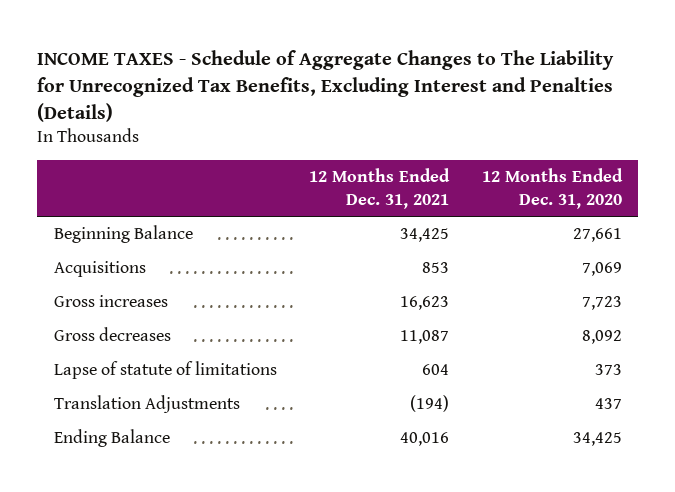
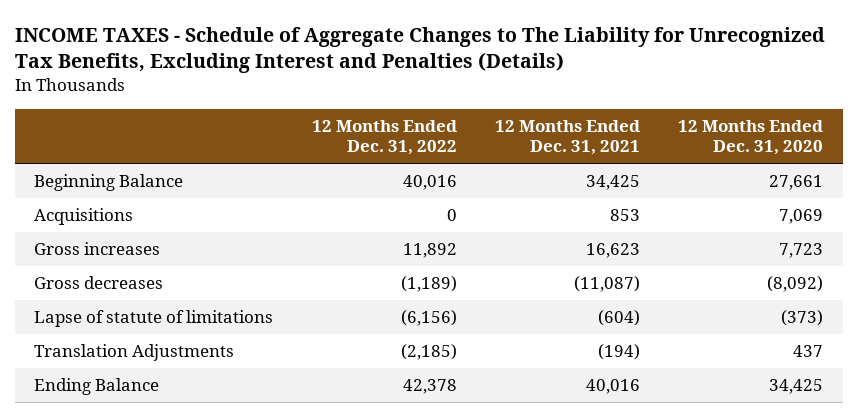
- | 12 Months Ended Dec. 31, 2021 | 12 Months Ended Dec. 31, 2020
+ | 12 Months Ended Dec. 31, 2022 | 12 Months Ended Dec. 31, 2021 | 12 Months Ended Dec. 31, 2020
- Gross decreases | 11,087 | 8,092
- Lapse of statute of limitations | 604 | 373
+ Gross decreases | (1,189) | (11,087) | (8,092)
+ Lapse of statute of limitations | (6,156) | (604) | (373)

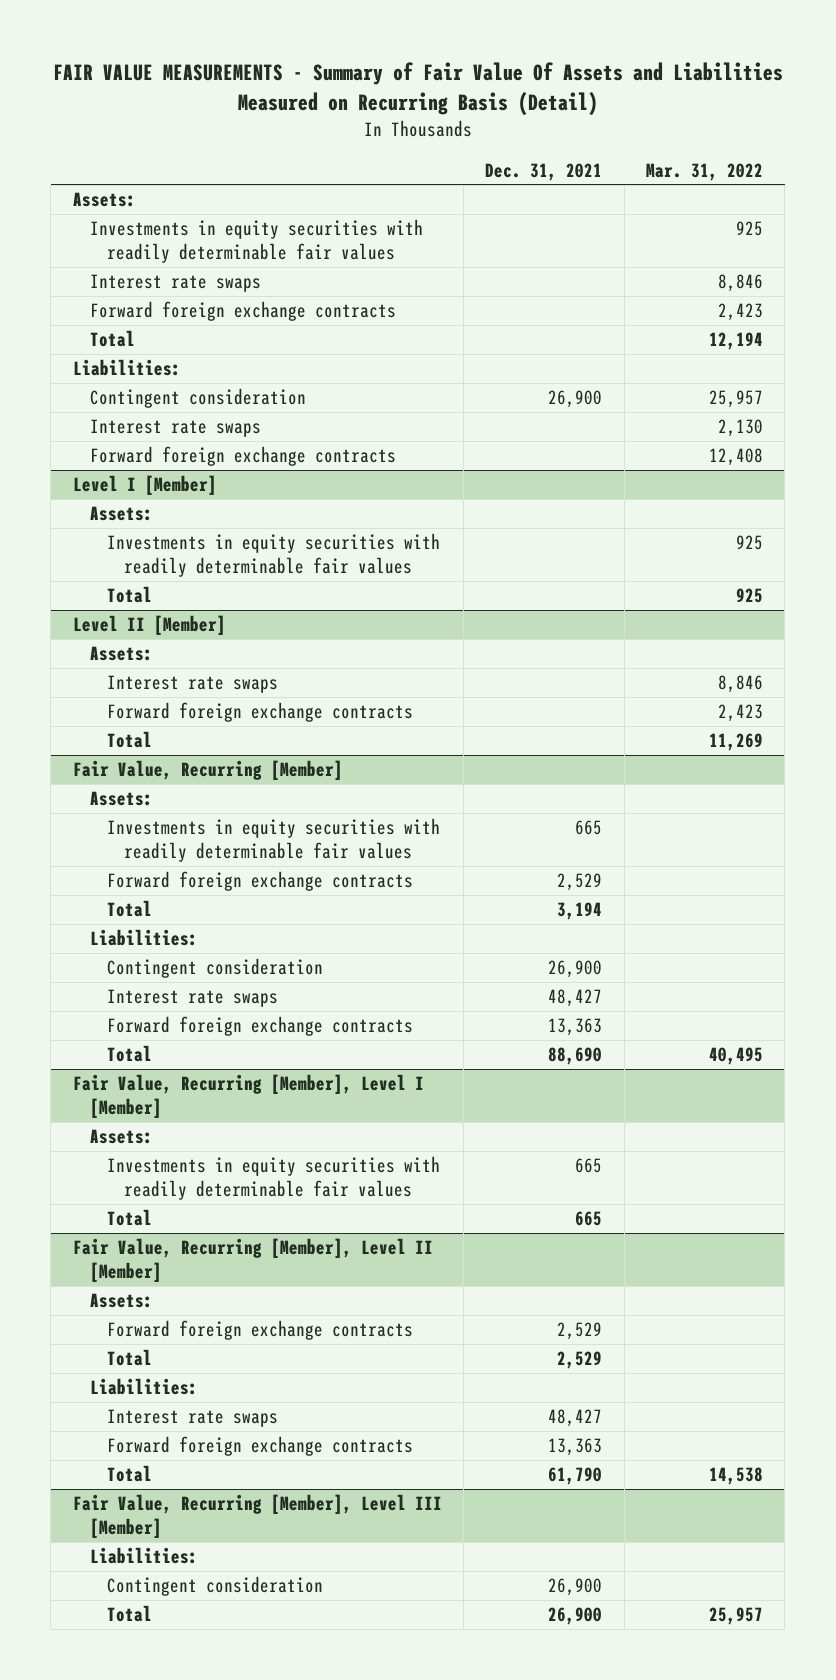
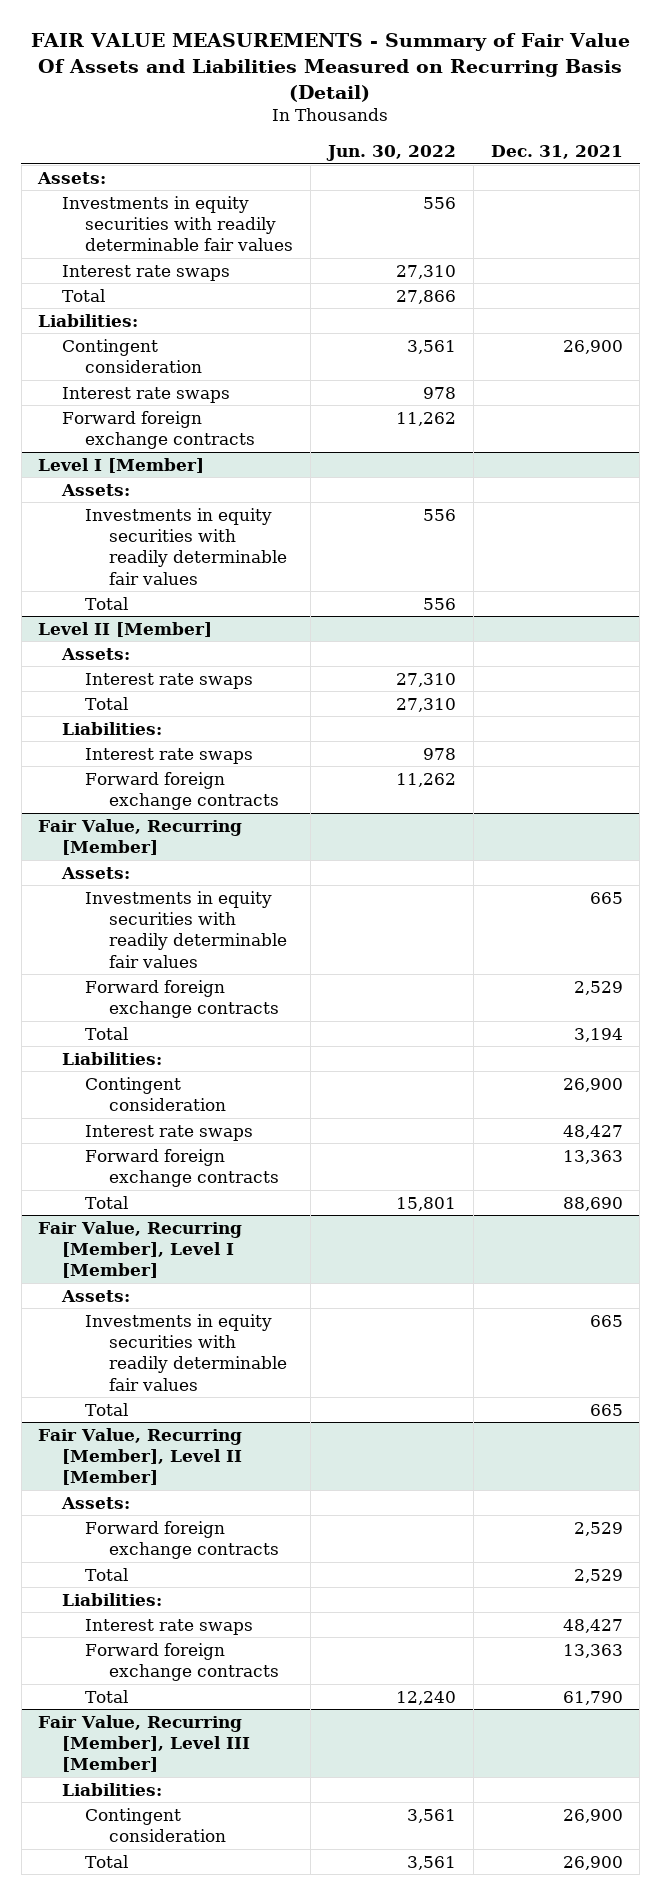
- | Dec. 31, 2021 | Mar. 31, 2022
+ | Jun. 30, 2022 | Dec. 31, 2021
- Forward foreign exchange contracts | | 2,423
@ Level II [Member]
+ Liabilities:
+ Interest rate swaps | 978 |
moved down: Forward foreign exchange contracts | 11,262 |

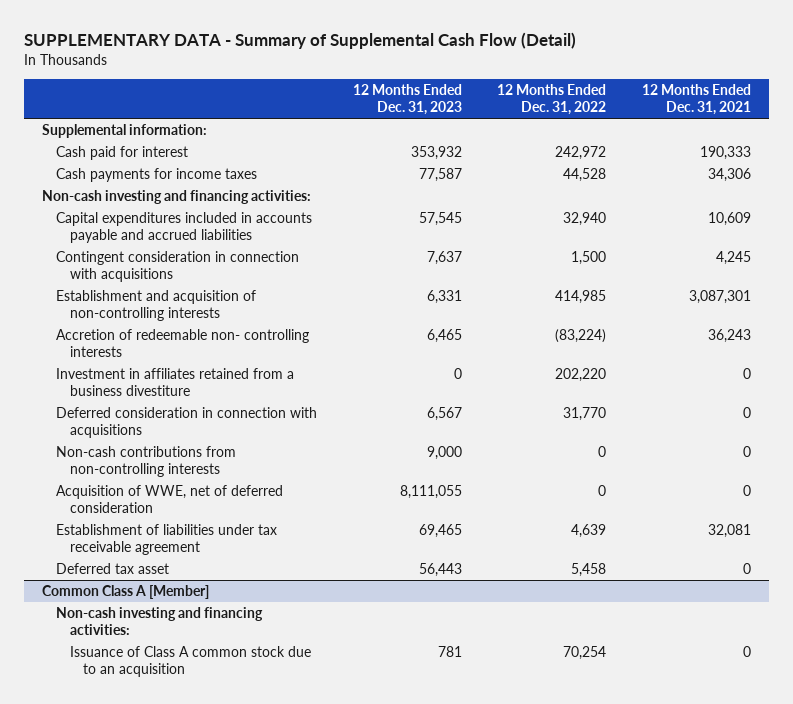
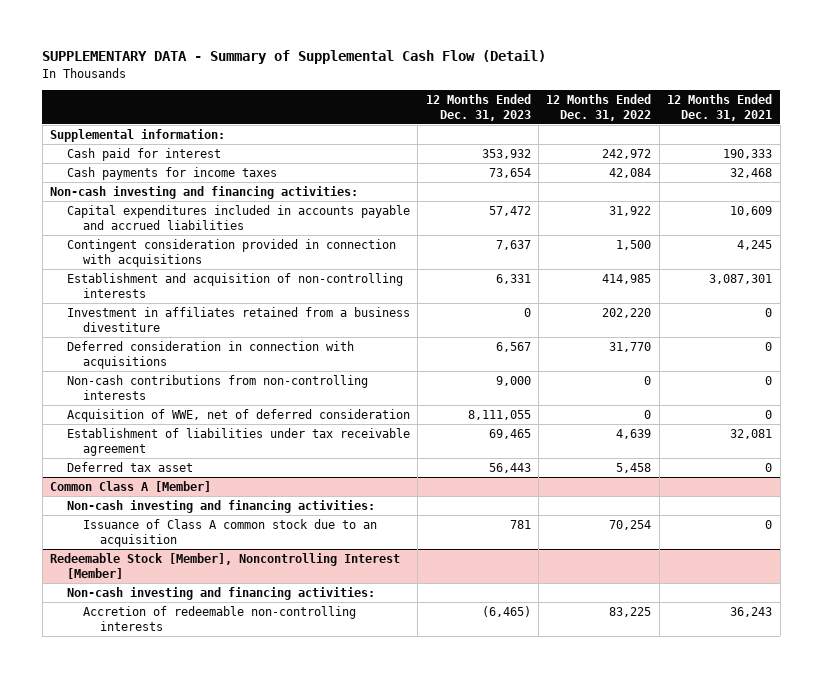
- Cash payments for income taxes | 77,587 | 44,528 | 34,306
+ Cash payments for income taxes | 73,654 | 42,084 | 32,468
- Capital expenditures included in accounts payable and accrued liabilities | 57,545 | 32,940 | 10,609
- Contingent consideration in connection with acquisitions | 7,637 | 1,500 | 4,245
+ Capital expenditures included in accounts payable and accrued liabilities | 57,472 | 31,922 | 10,609
+ Contingent consideration provided in connection with acquisitions | 7,637 | 1,500 | 4,245
- Accretion of redeemable non- controlling interests | 6,465 | (83,224) | 36,243
+ Redeemable Stock [Member], Noncontrolling Interest [Member]
+ Non-cash investing and financing activities:
+ Accretion of redeemable non-controlling interests | (6,465) | 83,225 | 36,243

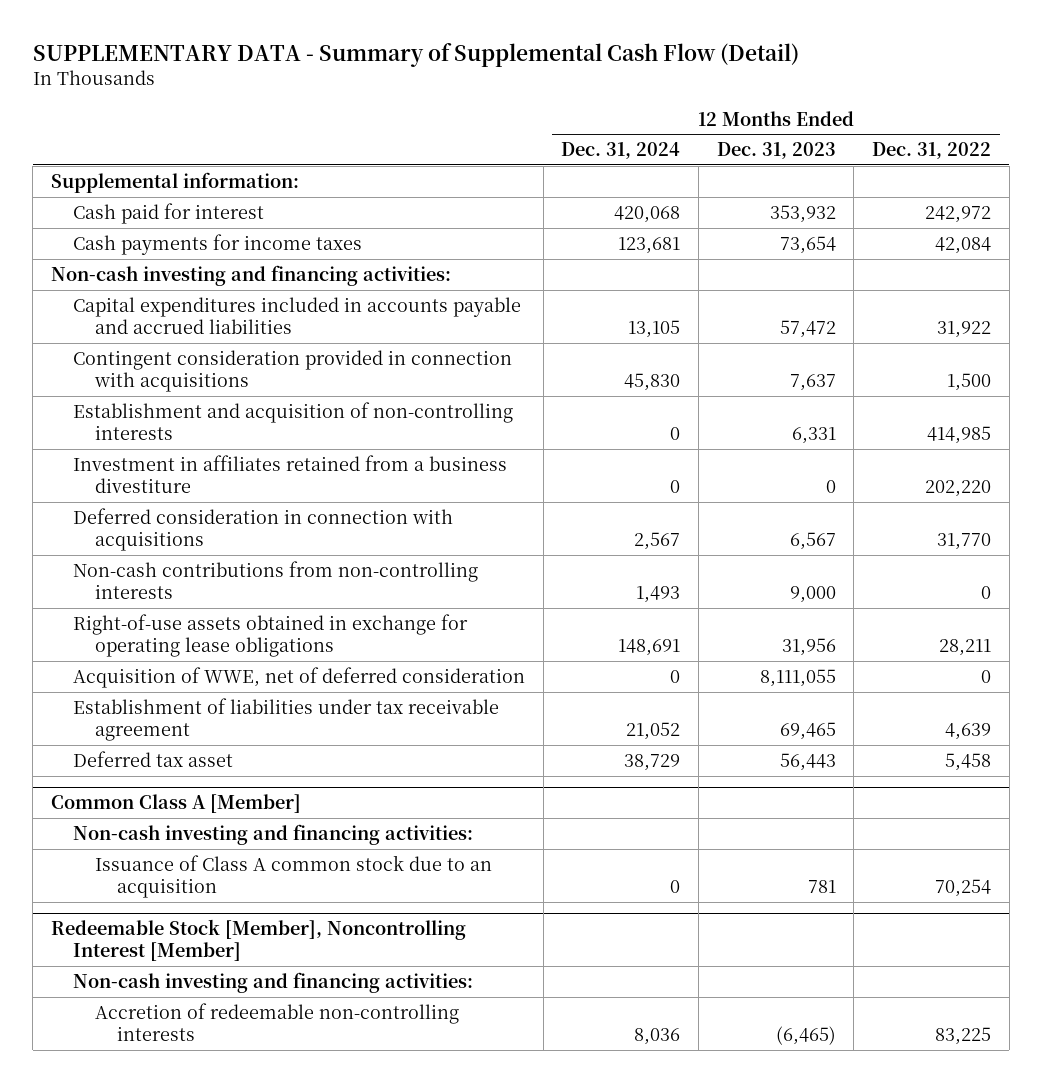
- | 12 Months Ended Dec. 31, 2023 | 12 Months Ended Dec. 31, 2022 | 12 Months Ended Dec. 31, 2021
+ | 12 Months Ended Dec. 31, 2024 | 12 Months Ended Dec. 31, 2023 | 12 Months Ended Dec. 31, 2022
+ Right-of-use assets obtained in exchange for operating lease obligations | 148,691 | 31,956 | 28,211

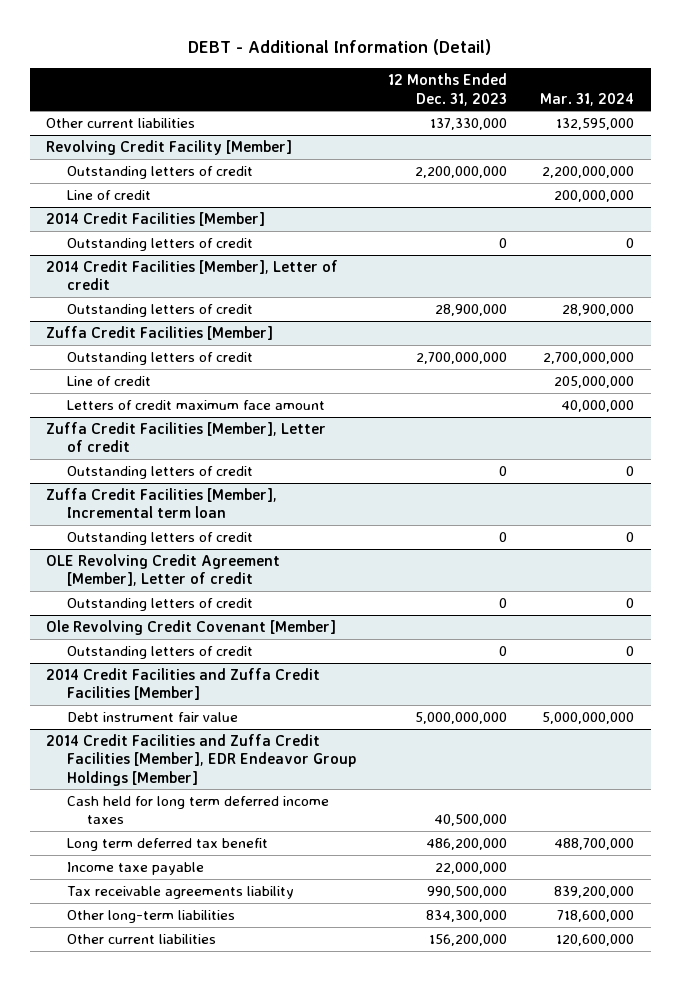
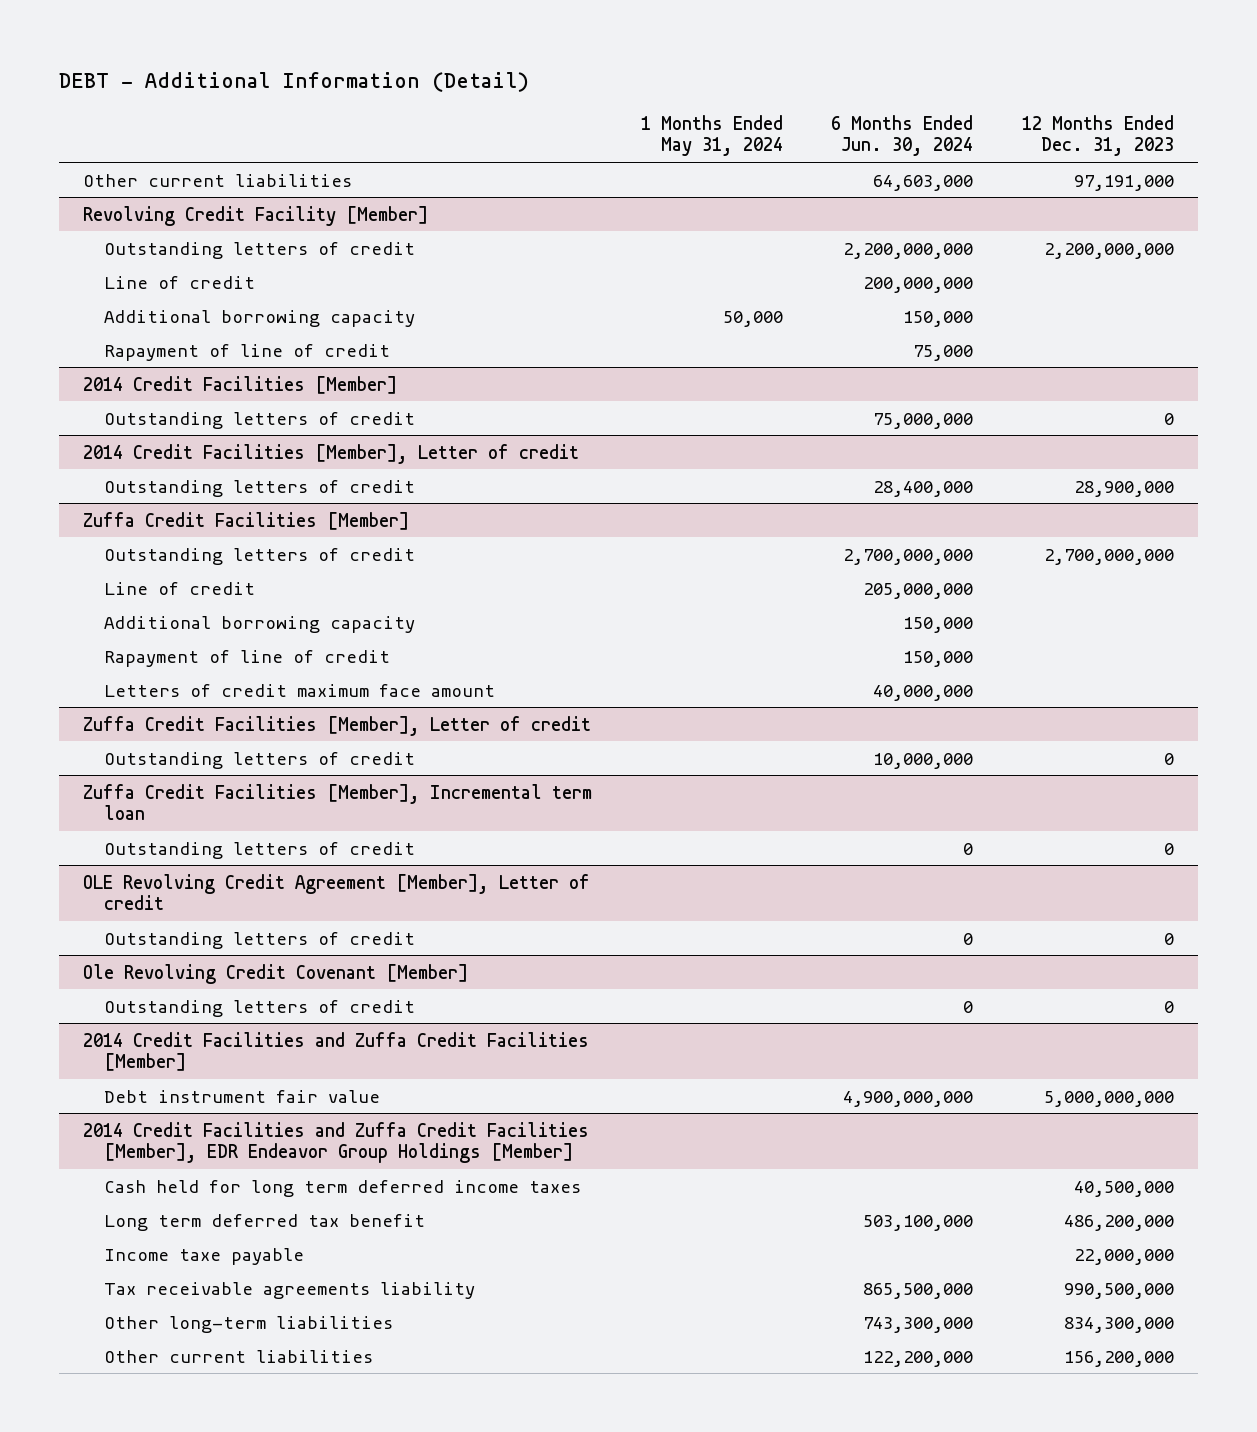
- | 12 Months Ended Dec. 31, 2023 | Mar. 31, 2024
+ | 1 Months Ended May 31, 2024 | 6 Months Ended Jun. 30, 2024 | 12 Months Ended Dec. 31, 2023
- Other current liabilities | 137,330,000 | 132,595,000
+ Other current liabilities | | 64,603,000 | 97,191,000
@ Revolving Credit Facility [Member]
+ Additional borrowing capacity | 50,000 | 150,000 |
+ Rapayment of line of credit | | 75,000 |
@ Zuffa Credit Facilities [Member]
+ Additional borrowing capacity | | 150,000 |
+ Rapayment of line of credit | | 150,000 |

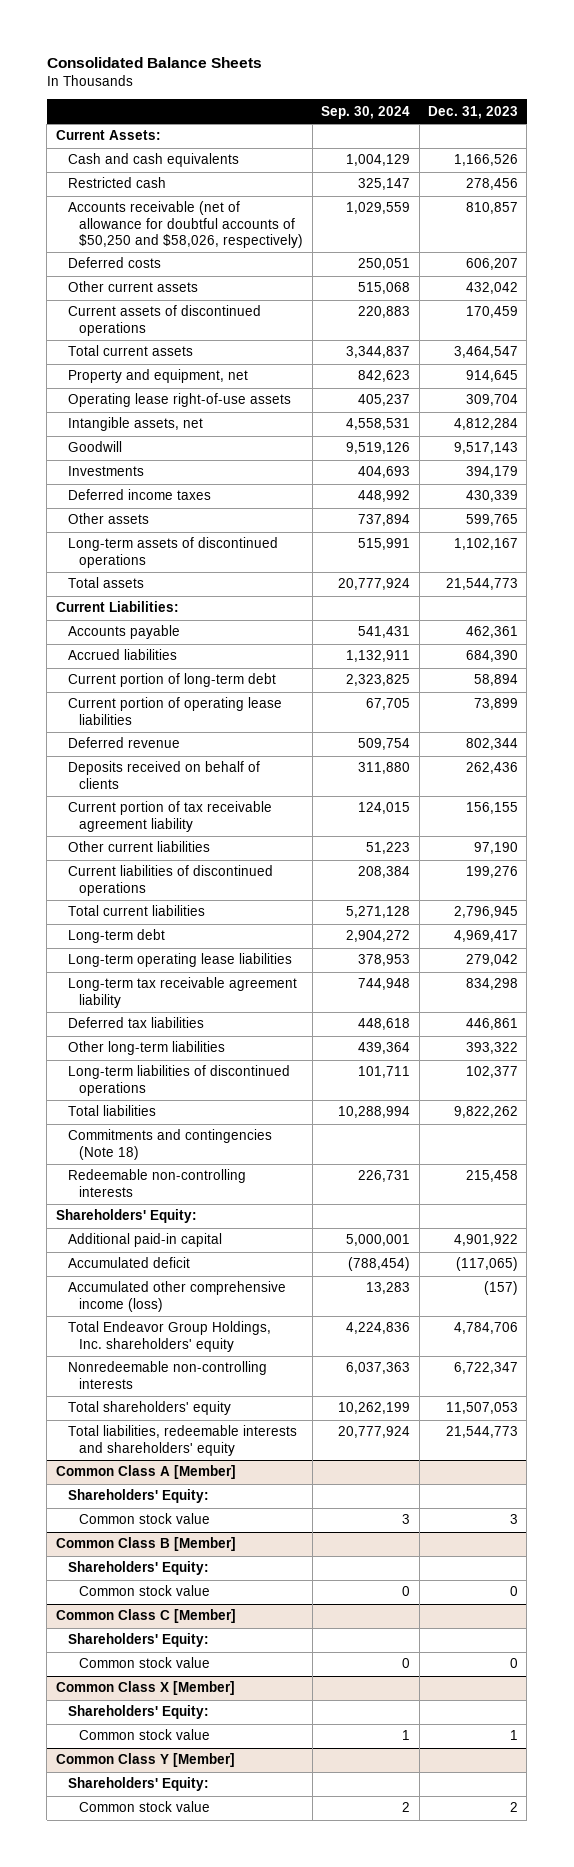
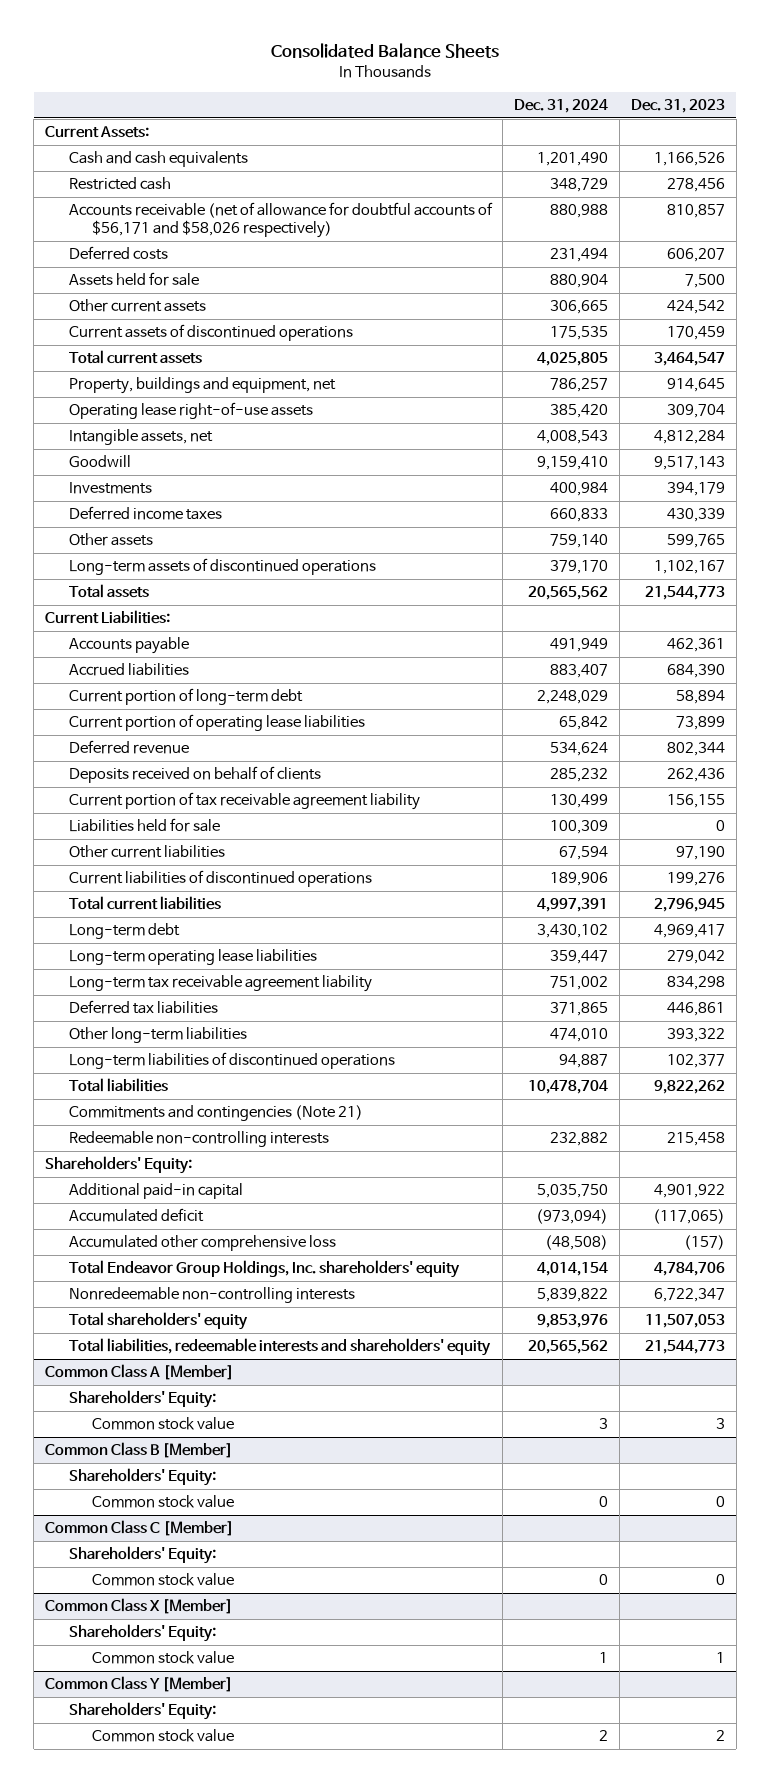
- | Sep. 30, 2024 | Dec. 31, 2023
+ | Dec. 31, 2024 | Dec. 31, 2023
- Accounts receivable (net of allowance for doubtful accounts of $50,250 and $58,026, respectively) | 1,029,559 | 810,857
+ Accounts receivable (net of allowance for doubtful accounts of $56,171 and $58,026 respectively) | 880,988 | 810,857
- Other current assets | 515,068 | 432,042
+ Assets held for sale | 880,904 | 7,500
+ Other current assets | 306,665 | 424,542
- Property and equipment, net | 842,623 | 914,645
+ Property, buildings and equipment, net | 786,257 | 914,645
+ Liabilities held for sale | 100,309 | 0
- Commitments and contingencies (Note 18)
+ Commitments and contingencies (Note 21)
- Accumulated other comprehensive income (loss) | 13,283 | (157)
+ Accumulated other comprehensive loss | (48,508) | (157)

